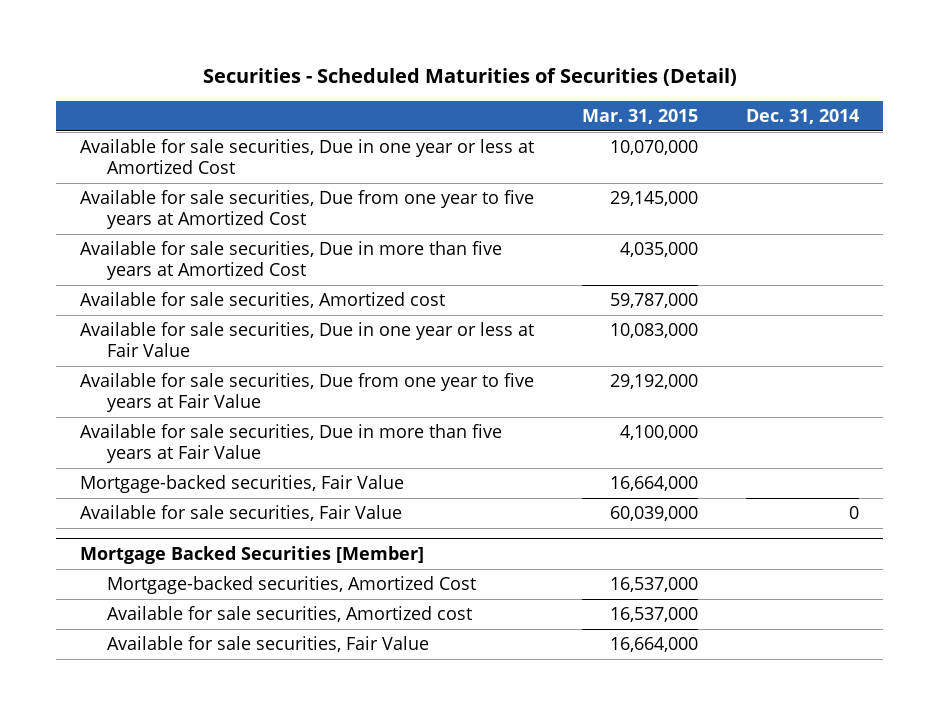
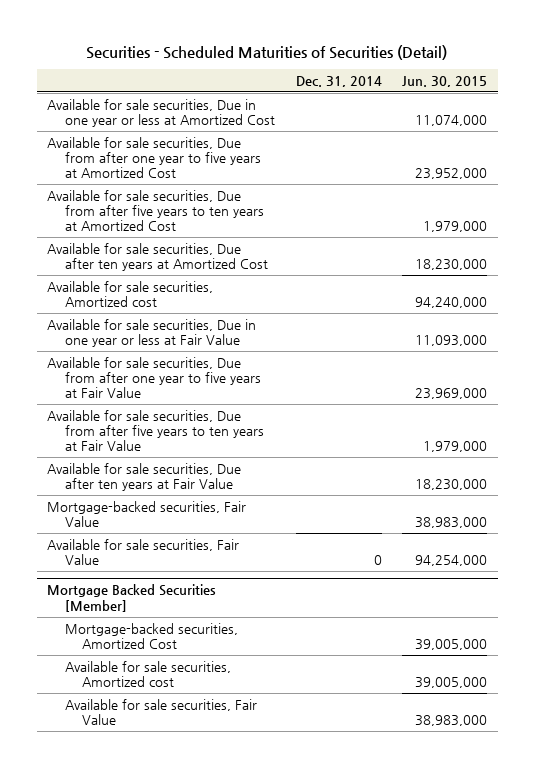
- | Mar. 31, 2015 | Dec. 31, 2014
+ | Dec. 31, 2014 | Jun. 30, 2015
- Available for sale securities, Due from one year to five years at Amortized Cost | 29,145,000 |
- Available for sale securities, Due in more than five years at Amortized Cost | 4,035,000 |
+ Available for sale securities, Due from after one year to five years at Amortized Cost | | 23,952,000
+ Available for sale securities, Due from after five years to ten years at Amortized Cost | | 1,979,000
+ Available for sale securities, Due after ten years at Amortized Cost | | 18,230,000
- Available for sale securities, Due from one year to five years at Fair Value | 29,192,000 |
- Available for sale securities, Due in more than five years at Fair Value | 4,100,000 |
+ Available for sale securities, Due from after one year to five years at Fair Value | | 23,969,000
+ Available for sale securities, Due from after five years to ten years at Fair Value | | 1,979,000
+ Available for sale securities, Due after ten years at Fair Value | | 18,230,000

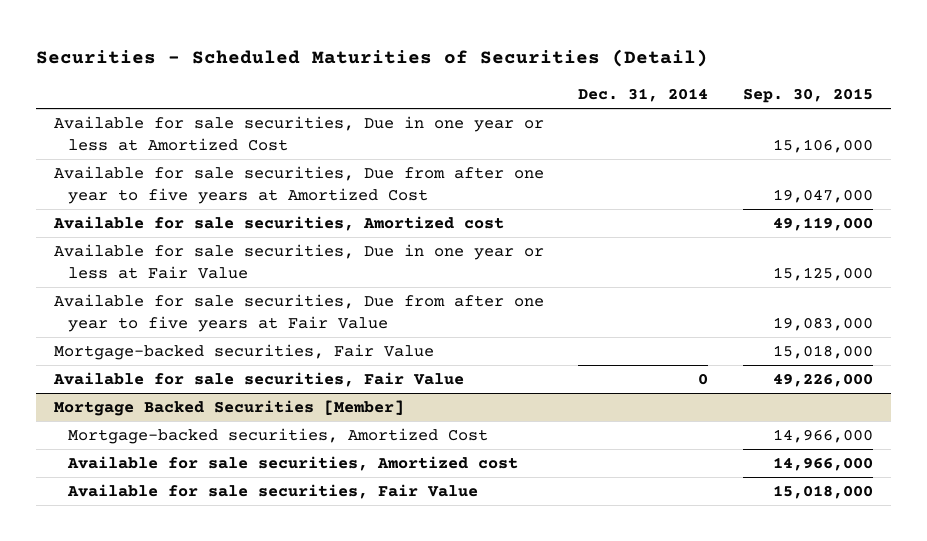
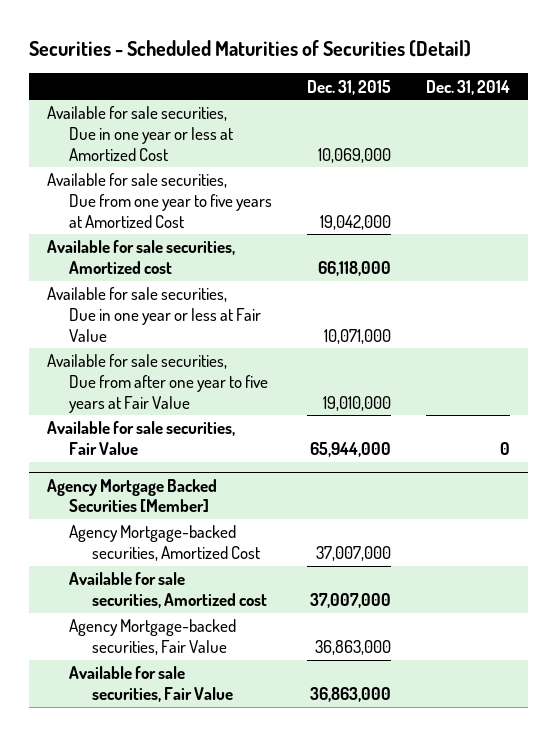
- | Dec. 31, 2014 | Sep. 30, 2015
+ | Dec. 31, 2015 | Dec. 31, 2014
- Available for sale securities, Due from after one year to five years at Amortized Cost | | 19,047,000
+ Available for sale securities, Due from one year to five years at Amortized Cost | 19,042,000 |
- Mortgage-backed securities, Fair Value | | 15,018,000
- Mortgage Backed Securities [Member]
- Mortgage-backed securities, Amortized Cost | | 14,966,000
- Available for sale securities, Amortized cost | | 14,966,000
- Available for sale securities, Fair Value | | 15,018,000
+ Agency Mortgage Backed Securities [Member]
+ Agency Mortgage-backed securities, Amortized Cost | 37,007,000 |
+ Available for sale securities, Amortized cost | 37,007,000 |
+ Agency Mortgage-backed securities, Fair Value | 36,863,000 |
+ Available for sale securities, Fair Value | 36,863,000 |

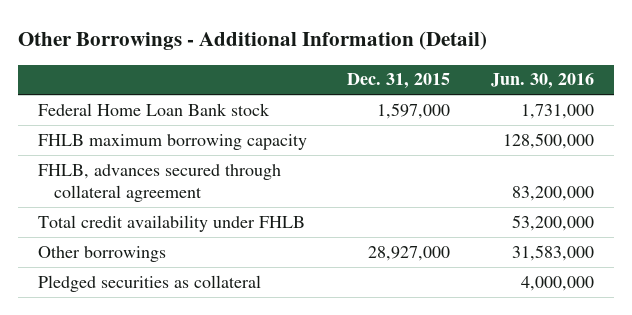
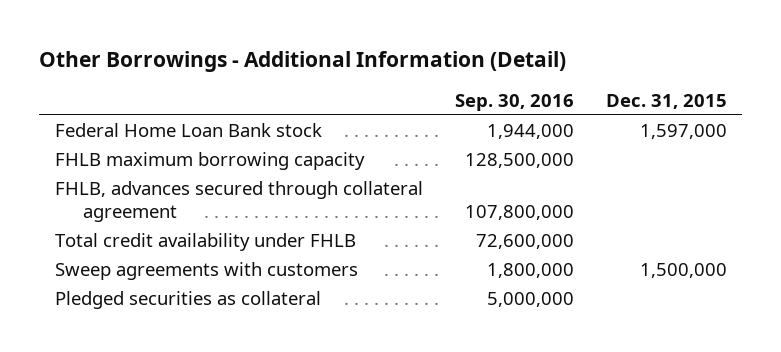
- | Dec. 31, 2015 | Jun. 30, 2016
+ | Sep. 30, 2016 | Dec. 31, 2015
- Other borrowings | 28,927,000 | 31,583,000
+ Sweep agreements with customers | 1,800,000 | 1,500,000

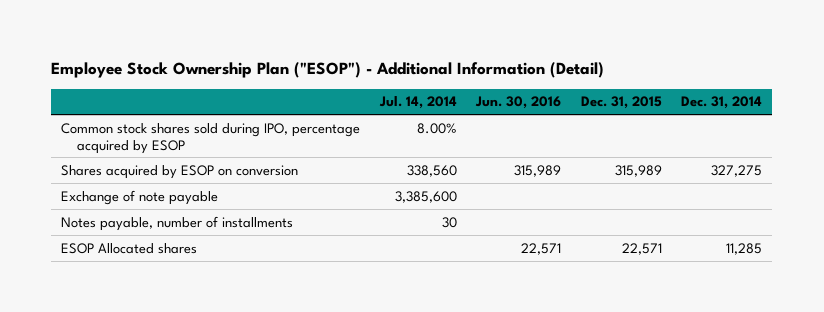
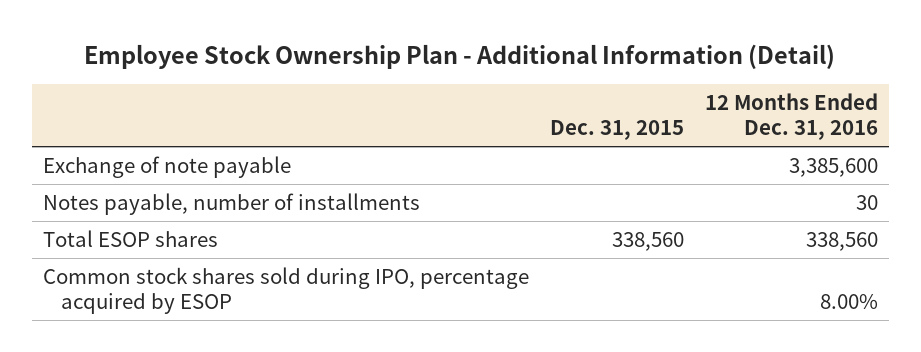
- Employee Stock Ownership Plan ("ESOP") - Additional Information (Detail)
+ Employee Stock Ownership Plan - Additional Information (Detail)
- | Jul. 14, 2014 | Jun. 30, 2016 | Dec. 31, 2015 | Dec. 31, 2014
+ | Dec. 31, 2015 | 12 Months Ended Dec. 31, 2016
- Shares acquired by ESOP on conversion | 338,560 | 315,989 | 315,989 | 327,275
- ESOP Allocated shares | | 22,571 | 22,571 | 11,285
+ Total ESOP shares | 338,560 | 338,560
moved down: Common stock shares sold during IPO, percentage acquired by ESOP | | 8.00%

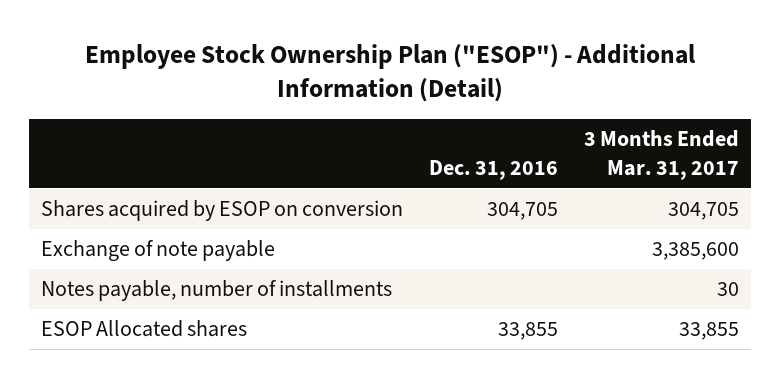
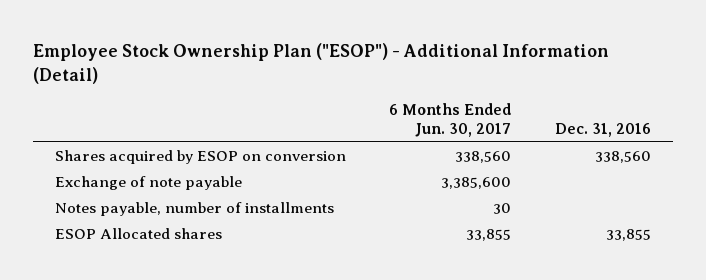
- | Dec. 31, 2016 | 3 Months Ended Mar. 31, 2017
+ | 6 Months Ended Jun. 30, 2017 | Dec. 31, 2016
- Shares acquired by ESOP on conversion | 304,705 | 304,705
+ Shares acquired by ESOP on conversion | 338,560 | 338,560

